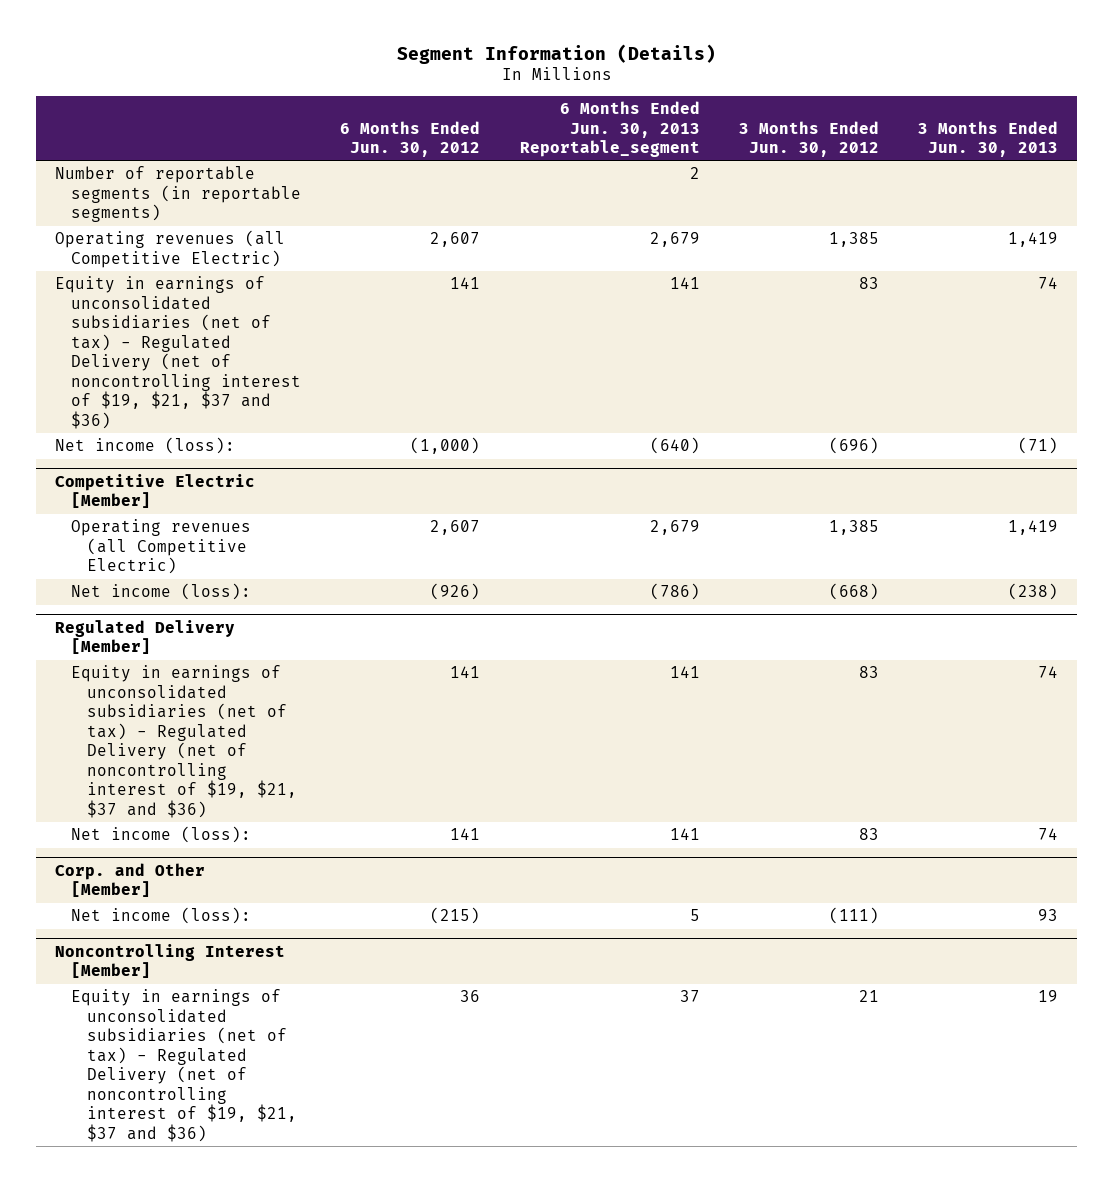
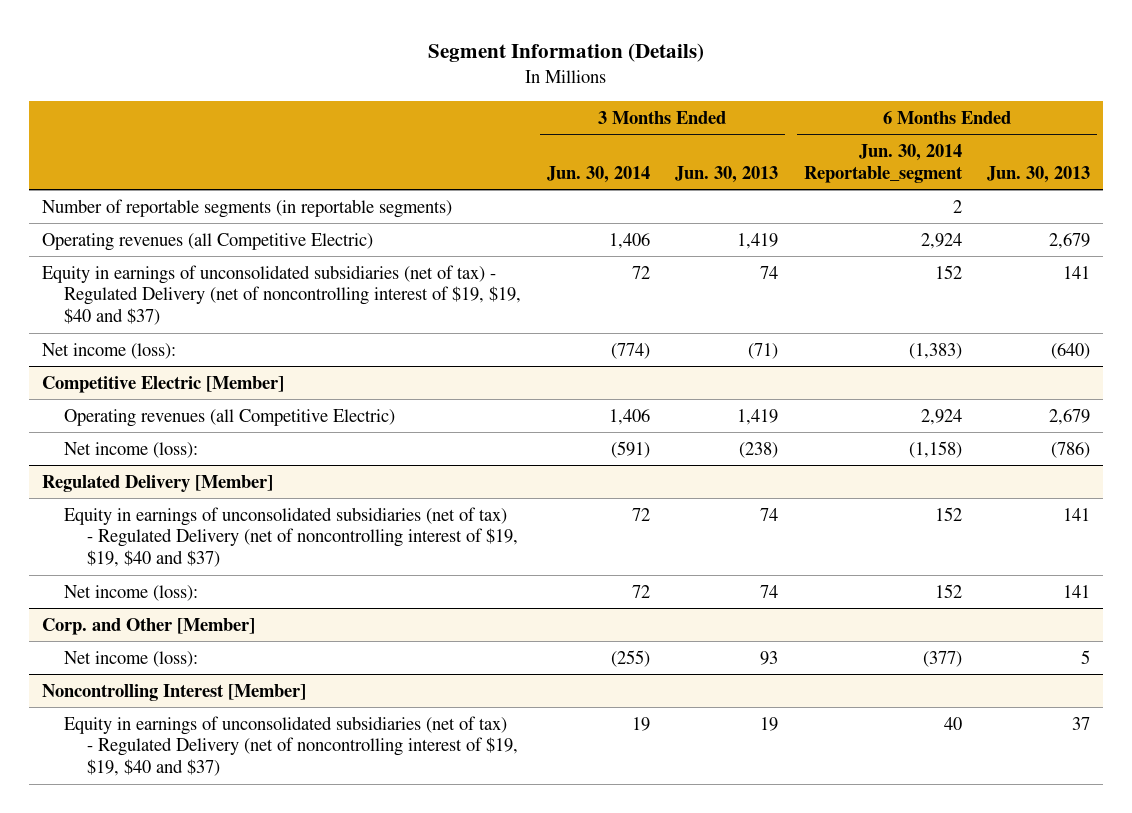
- | 6 Months Ended Jun. 30, 2012 | 6 Months Ended Jun. 30, 2013 Reportable_segment | 3 Months Ended Jun. 30, 2012 | 3 Months Ended Jun. 30, 2013
+ | 3 Months Ended Jun. 30, 2014 | 3 Months Ended Jun. 30, 2013 | 6 Months Ended Jun. 30, 2014 Reportable_segment | 6 Months Ended Jun. 30, 2013
- Equity in earnings of unconsolidated subsidiaries (net of tax) - Regulated Delivery (net of noncontrolling interest of $19, $21, $37 and $36) | 141 | 141 | 83 | 74
+ Equity in earnings of unconsolidated subsidiaries (net of tax) - Regulated Delivery (net of noncontrolling interest of $19, $19, $40 and $37) | 72 | 74 | 152 | 141
@ Regulated Delivery [Member]
- Equity in earnings of unconsolidated subsidiaries (net of tax) - Regulated Delivery (net of noncontrolling interest of $19, $21, $37 and $36) | 141 | 141 | 83 | 74
+ Equity in earnings of unconsolidated subsidiaries (net of tax) - Regulated Delivery (net of noncontrolling interest of $19, $19, $40 and $37) | 72 | 74 | 152 | 141
@ Noncontrolling Interest [Member]
- Equity in earnings of unconsolidated subsidiaries (net of tax) - Regulated Delivery (net of noncontrolling interest of $19, $21, $37 and $36) | 36 | 37 | 21 | 19
+ Equity in earnings of unconsolidated subsidiaries (net of tax) - Regulated Delivery (net of noncontrolling interest of $19, $19, $40 and $37) | 19 | 19 | 40 | 37

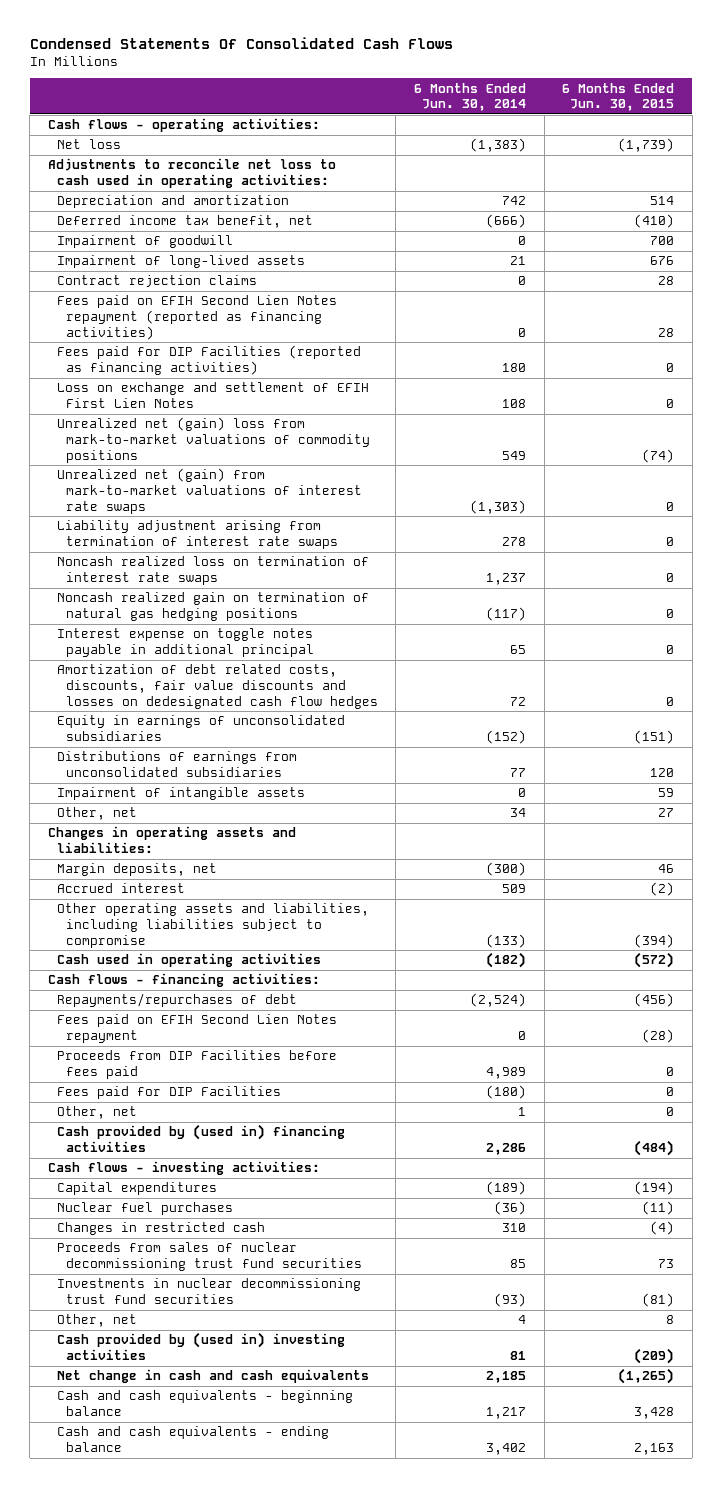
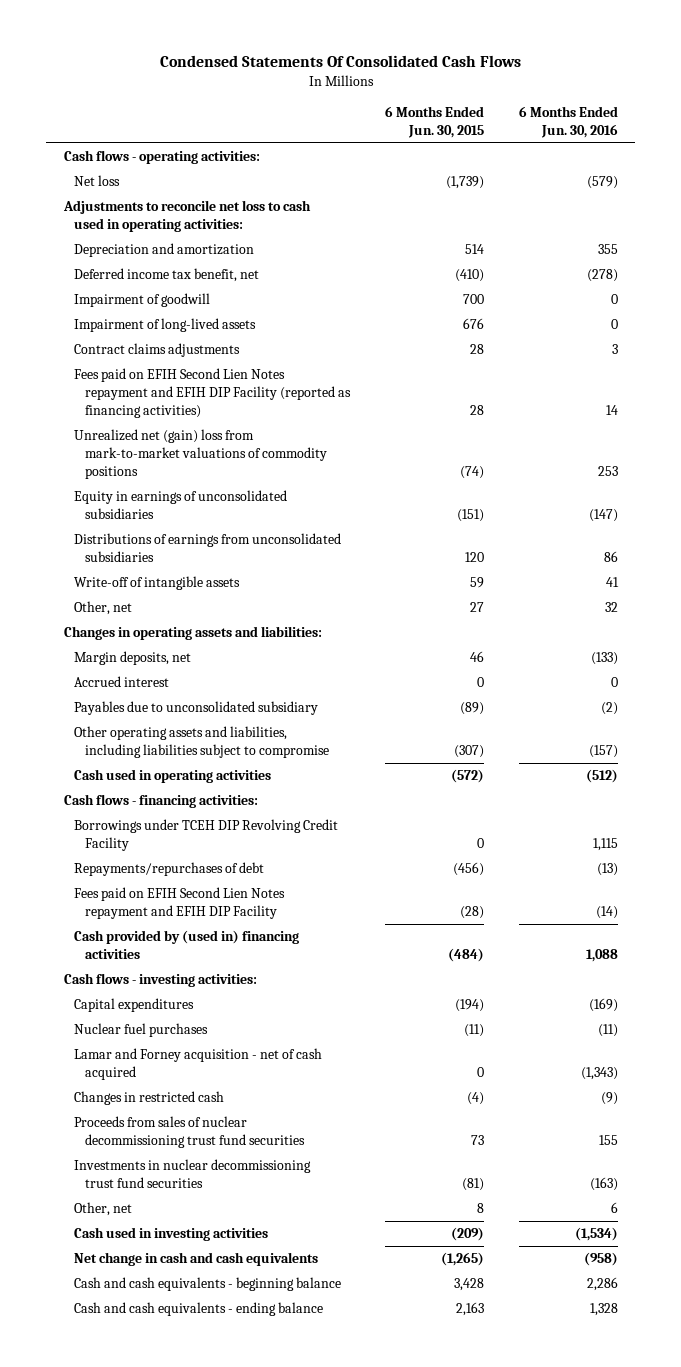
- | 6 Months Ended Jun. 30, 2014 | 6 Months Ended Jun. 30, 2015
+ | 6 Months Ended Jun. 30, 2015 | 6 Months Ended Jun. 30, 2016
- Contract rejection claims | 0 | 28
- Fees paid on EFIH Second Lien Notes repayment (reported as financing activities) | 0 | 28
- Fees paid for DIP Facilities (reported as financing activities) | 180 | 0
- Loss on exchange and settlement of EFIH First Lien Notes | 108 | 0
+ Contract claims adjustments | 28 | 3
+ Fees paid on EFIH Second Lien Notes repayment and EFIH DIP Facility (reported as financing activities) | 28 | 14
- Unrealized net (gain) from mark-to-market valuations of interest rate swaps | (1,303) | 0
- Liability adjustment arising from termination of interest rate swaps | 278 | 0
- Noncash realized loss on termination of interest rate swaps | 1,237 | 0
- Noncash realized gain on termination of natural gas hedging positions | (117) | 0
- Interest expense on toggle notes payable in additional principal | 65 | 0
- Amortization of debt related costs, discounts, fair value discounts and losses on dedesignated cash flow hedges | 72 | 0
- Impairment of intangible assets | 0 | 59
+ Write-off of intangible assets | 59 | 41
- Accrued interest | 509 | (2)
- Other operating assets and liabilities, including liabilities subject to compromise | (133) | (394)
+ Accrued interest | 0 | 0
+ Payables due to unconsolidated subsidiary | (89) | (2)
+ Other operating assets and liabilities, including liabilities subject to compromise | (307) | (157)
+ Borrowings under TCEH DIP Revolving Credit Facility | 0 | 1,115
- Fees paid on EFIH Second Lien Notes repayment | 0 | (28)
- Proceeds from DIP Facilities before fees paid | 4,989 | 0
- Fees paid for DIP Facilities | (180) | 0
- Other, net | 1 | 0
+ Fees paid on EFIH Second Lien Notes repayment and EFIH DIP Facility | (28) | (14)
+ Lamar and Forney acquisition - net of cash acquired | 0 | (1,343)
- Cash provided by (used in) investing activities | 81 | (209)
+ Cash used in investing activities | (209) | (1,534)

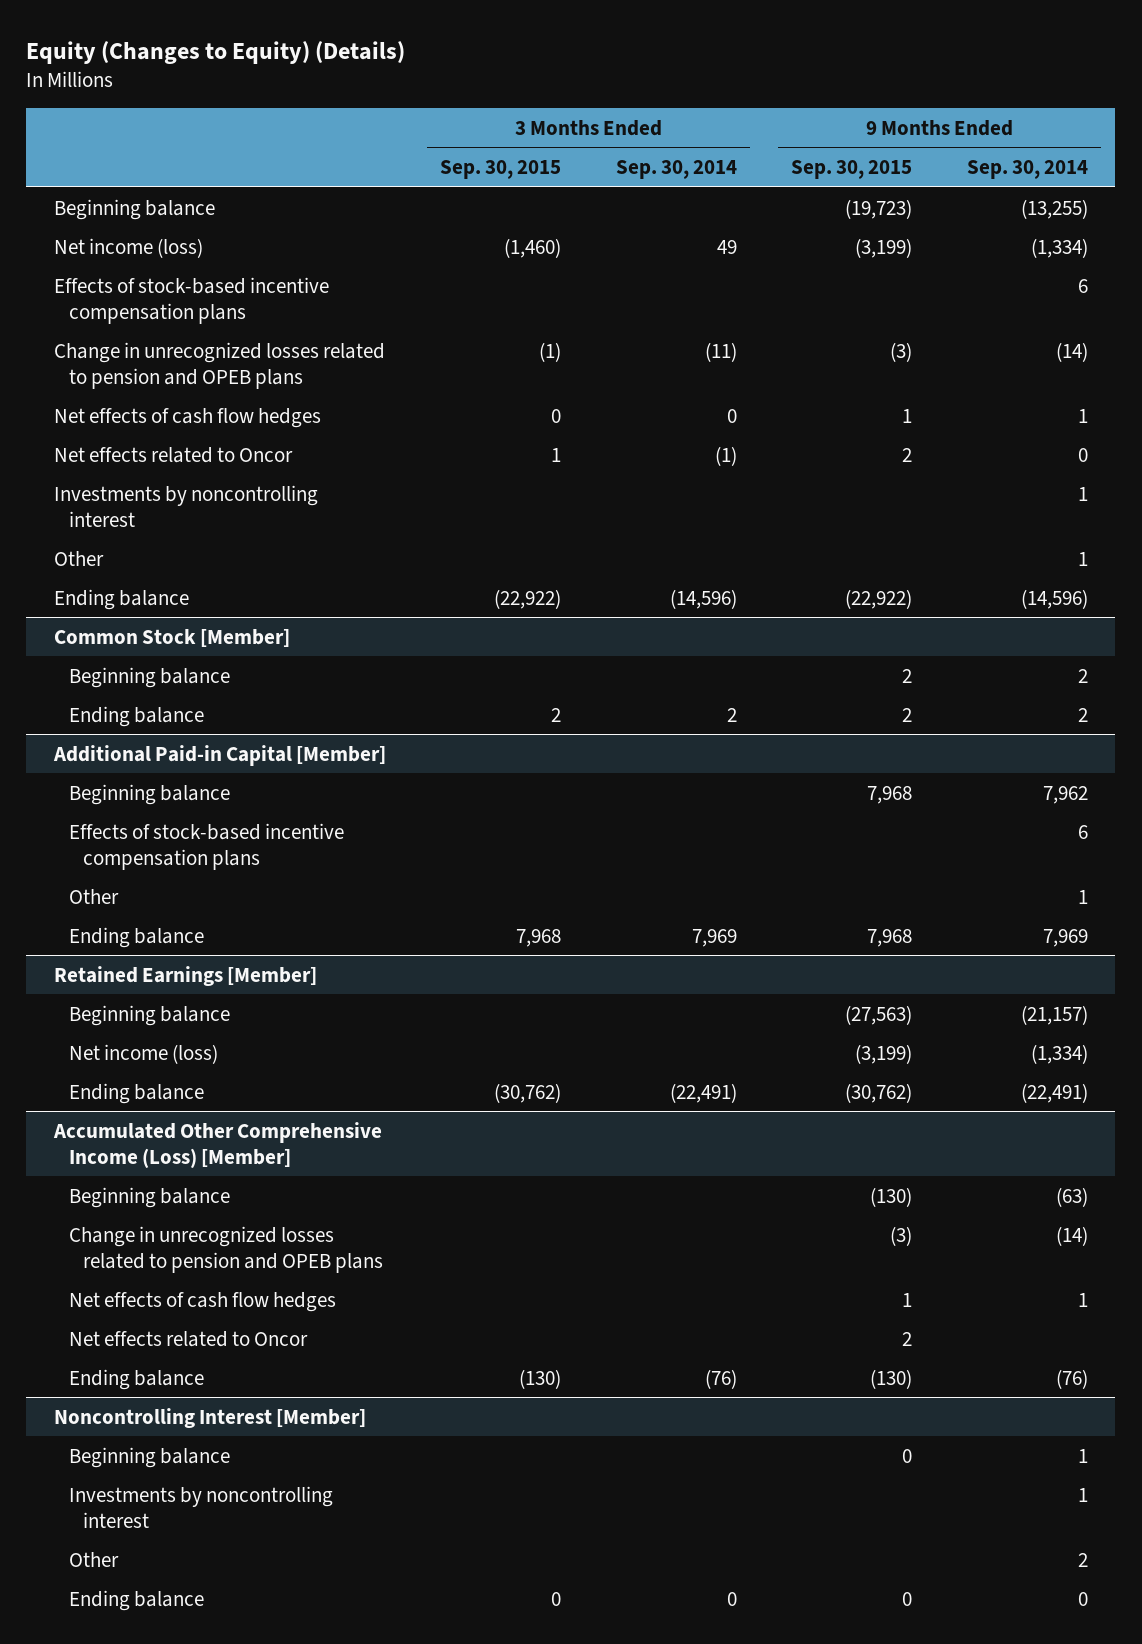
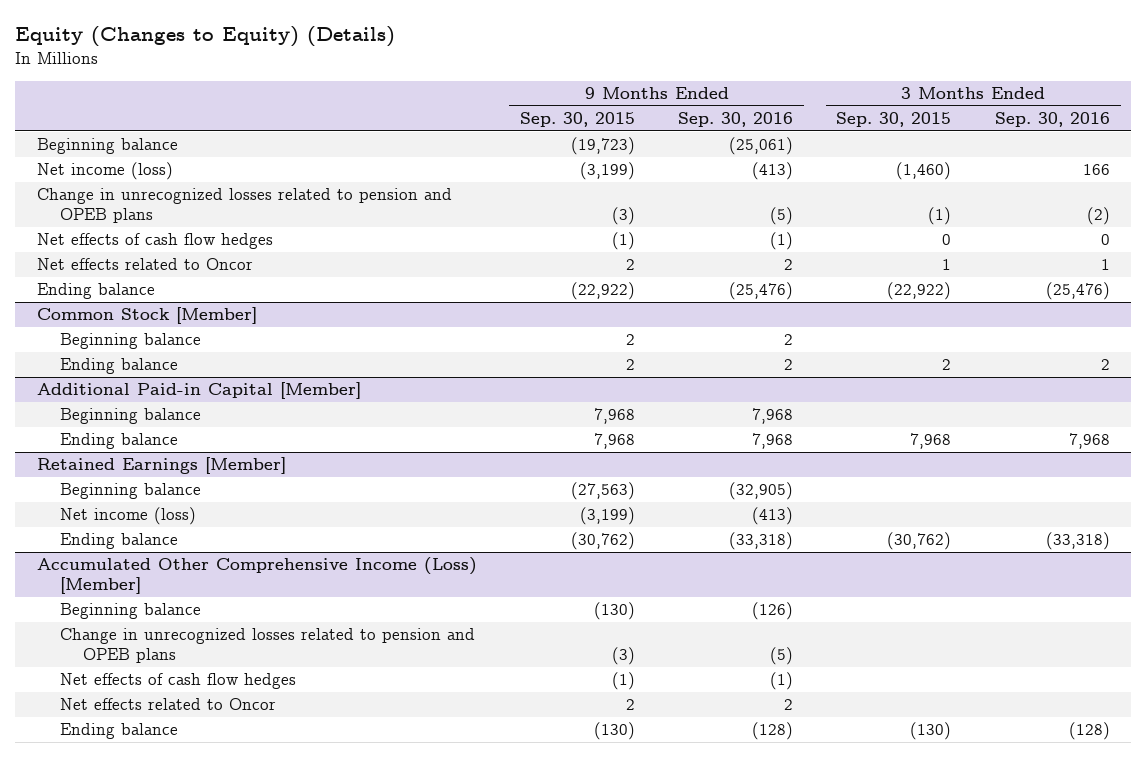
- | 3 Months Ended Sep. 30, 2015 | 3 Months Ended Sep. 30, 2014 | 9 Months Ended Sep. 30, 2015 | 9 Months Ended Sep. 30, 2014
+ | 9 Months Ended Sep. 30, 2015 | 9 Months Ended Sep. 30, 2016 | 3 Months Ended Sep. 30, 2015 | 3 Months Ended Sep. 30, 2016
- Effects of stock-based incentive compensation plans | | | | 6
- Net effects of cash flow hedges | 0 | 0 | 1 | 1
+ Net effects of cash flow hedges | (1) | (1) | 0 | 0
- Investments by noncontrolling interest | | | | 1
- Other | | | | 1
@ Additional Paid-in Capital [Member]
- Effects of stock-based incentive compensation plans | | | | 6
- Other | | | | 1
@ Accumulated Other Comprehensive Income (Loss) [Member]
- Net effects of cash flow hedges | | | 1 | 1
+ Net effects of cash flow hedges | (1) | (1) | |
- Noncontrolling Interest [Member]
- Beginning balance | | | 0 | 1
- Investments by noncontrolling interest | | | | 1
- Other | | | | 2
- Ending balance | 0 | 0 | 0 | 0

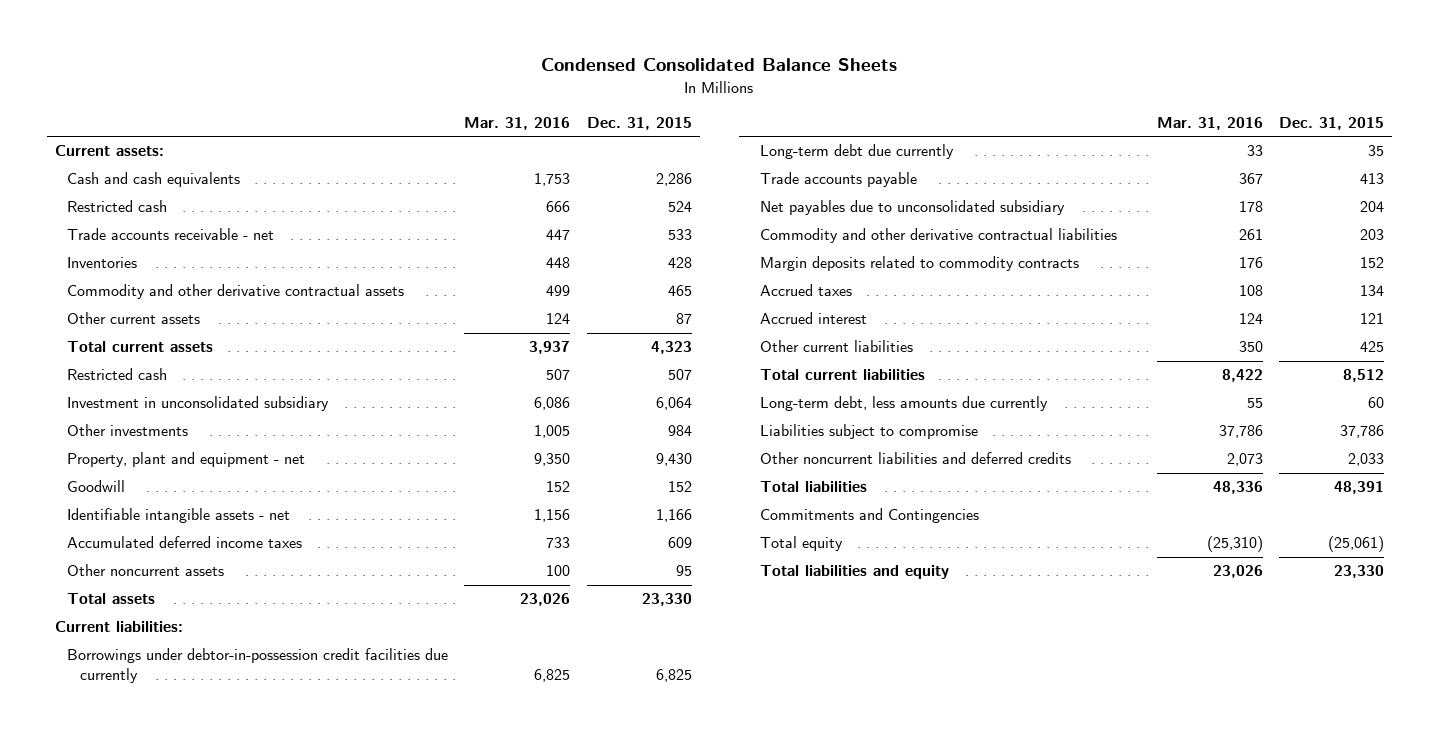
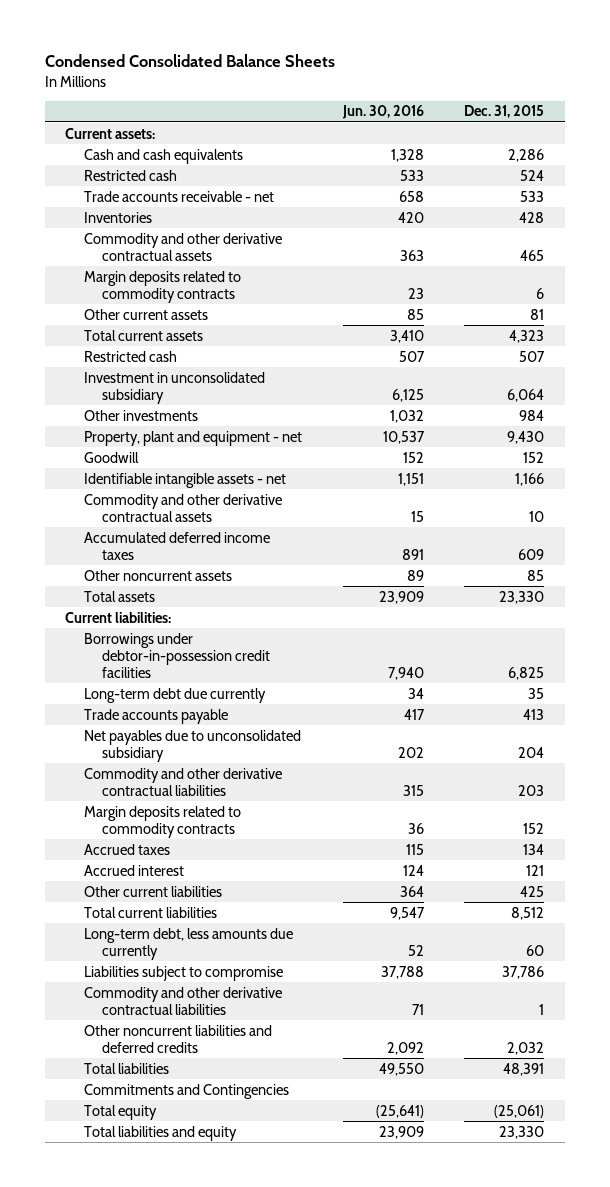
- | Mar. 31, 2016 | Dec. 31, 2015
+ | Jun. 30, 2016 | Dec. 31, 2015
- Other current assets | 124 | 87
+ Margin deposits related to commodity contracts | 23 | 6
+ Other current assets | 85 | 81
+ Commodity and other derivative contractual assets | 15 | 10
- Other noncurrent assets | 100 | 95
+ Other noncurrent assets | 89 | 85
- Borrowings under debtor-in-possession credit facilities due currently | 6,825 | 6,825
+ Borrowings under debtor-in-possession credit facilities | 7,940 | 6,825
- Other noncurrent liabilities and deferred credits | 2,073 | 2,033
+ Commodity and other derivative contractual liabilities | 71 | 1
+ Other noncurrent liabilities and deferred credits | 2,092 | 2,032

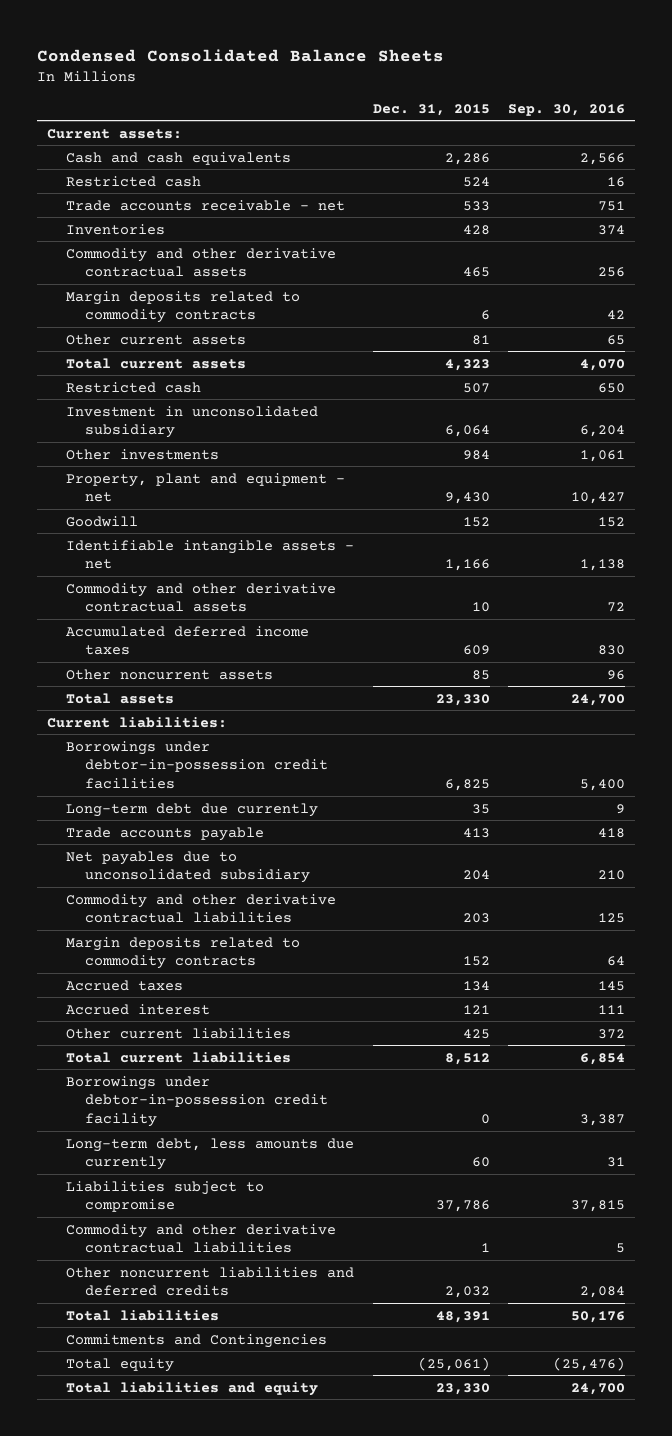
- | Jun. 30, 2016 | Dec. 31, 2015
+ | Dec. 31, 2015 | Sep. 30, 2016
+ Borrowings under debtor-in-possession credit facility | 0 | 3,387

